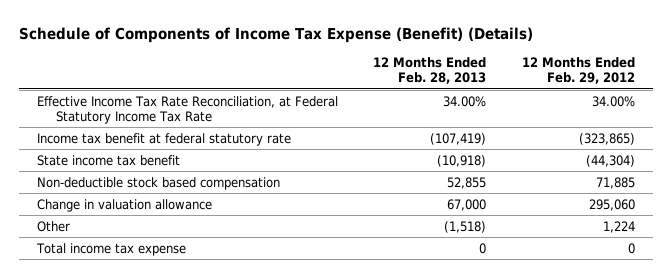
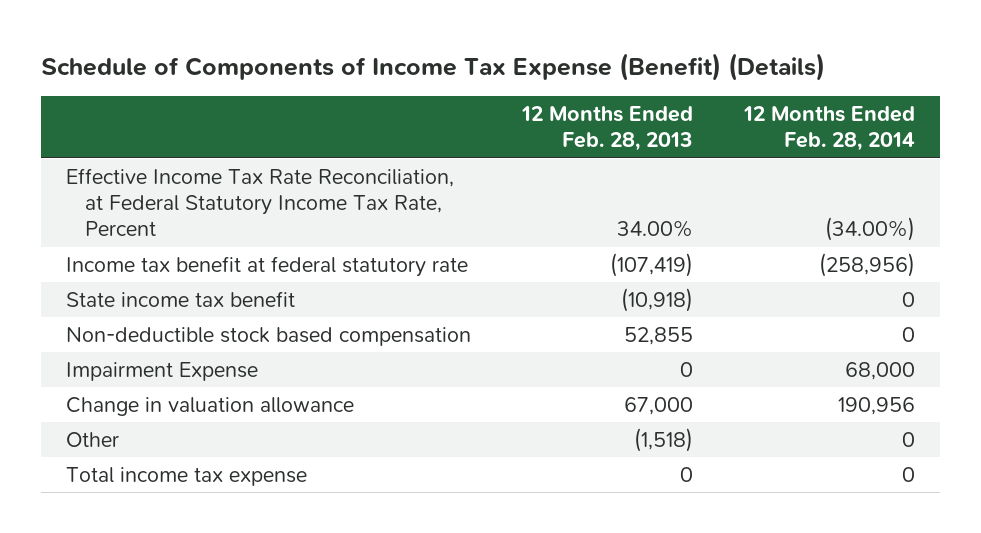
- | 12 Months Ended Feb. 28, 2013 | 12 Months Ended Feb. 29, 2012
+ | 12 Months Ended Feb. 28, 2013 | 12 Months Ended Feb. 28, 2014
- Effective Income Tax Rate Reconciliation, at Federal Statutory Income Tax Rate | 34.00% | 34.00%
+ Effective Income Tax Rate Reconciliation, at Federal Statutory Income Tax Rate, Percent | 34.00% | (34.00%)
+ Impairment Expense | 0 | 68,000

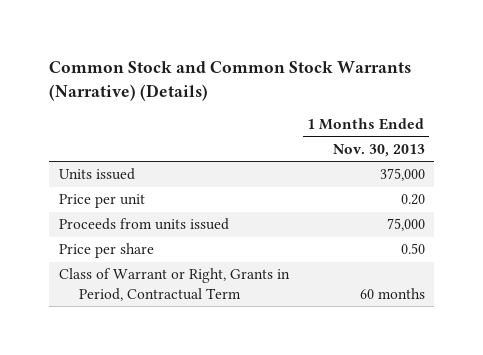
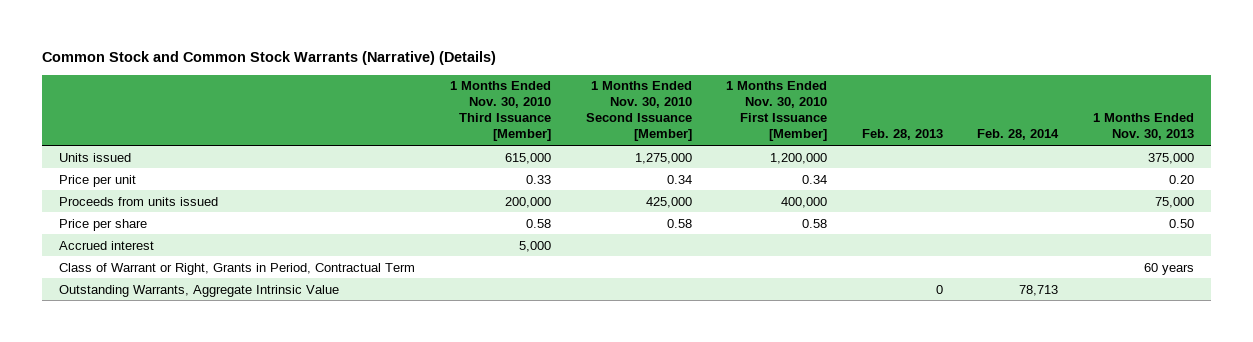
- | 1 Months Ended Nov. 30, 2013
+ | 1 Months Ended Nov. 30, 2010 Third Issuance [Member] | 1 Months Ended Nov. 30, 2010 Second Issuance [Member] | 1 Months Ended Nov. 30, 2010 First Issuance [Member] | Feb. 28, 2013 | Feb. 28, 2014 | 1 Months Ended Nov. 30, 2013
- Class of Warrant or Right, Grants in Period, Contractual Term | 60 months
+ Accrued interest | 5,000 | | | | |
+ Class of Warrant or Right, Grants in Period, Contractual Term | | | | | | 60 years
+ Outstanding Warrants, Aggregate Intrinsic Value | | | | 0 | 78,713 |

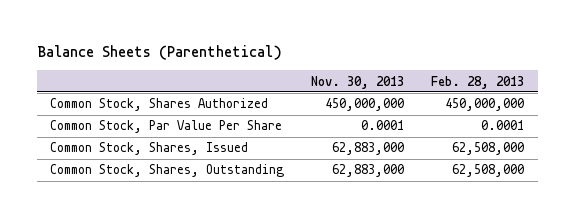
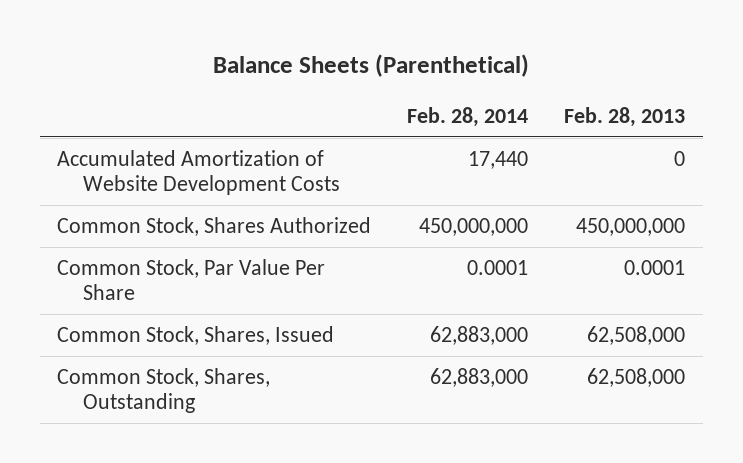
- | Nov. 30, 2013 | Feb. 28, 2013
+ | Feb. 28, 2014 | Feb. 28, 2013
+ Accumulated Amortization of Website Development Costs | 17,440 | 0

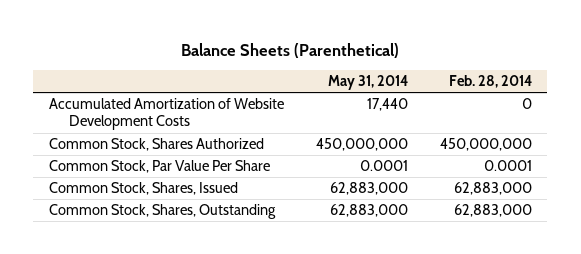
- | Feb. 28, 2014 | Feb. 28, 2013
+ | May 31, 2014 | Feb. 28, 2014
- Accumulated Amortization of Website Development Costs | 17,440 | 0
+ Accumulated Amortization of Website Development Costs | 17,440 | 0

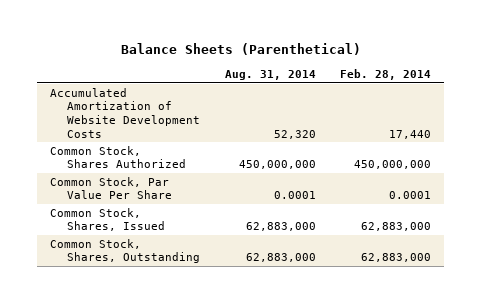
- | May 31, 2014 | Feb. 28, 2014
+ | Aug. 31, 2014 | Feb. 28, 2014
- Accumulated Amortization of Website Development Costs | 17,440 | 0
+ Accumulated Amortization of Website Development Costs | 52,320 | 17,440

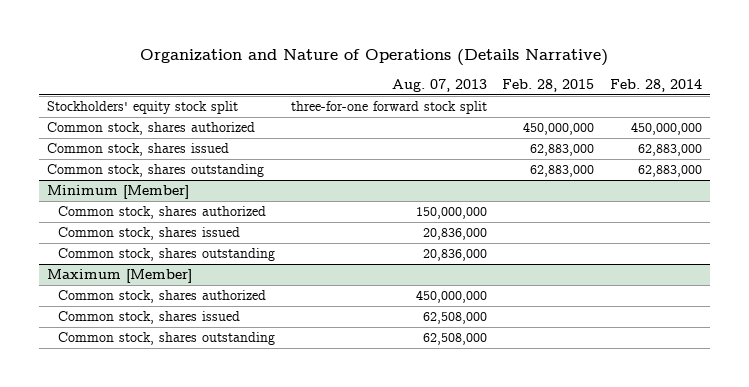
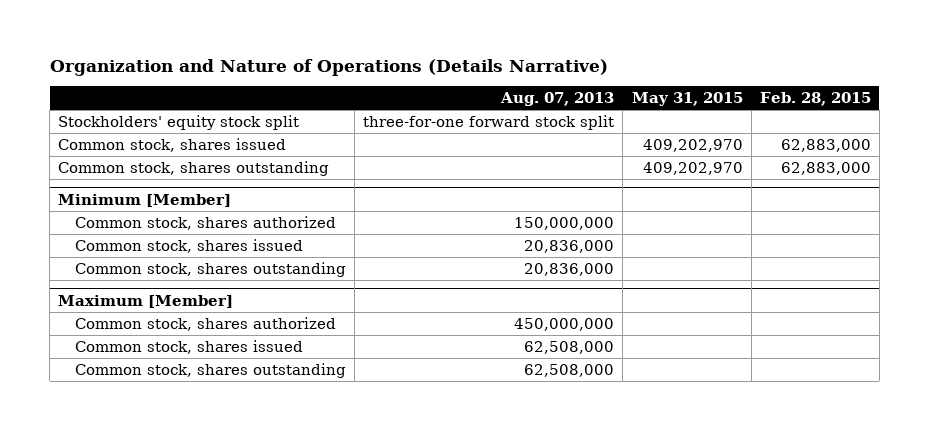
- | Aug. 07, 2013 | Feb. 28, 2015 | Feb. 28, 2014
+ | Aug. 07, 2013 | May 31, 2015 | Feb. 28, 2015
- Common stock, shares authorized | | 450,000,000 | 450,000,000

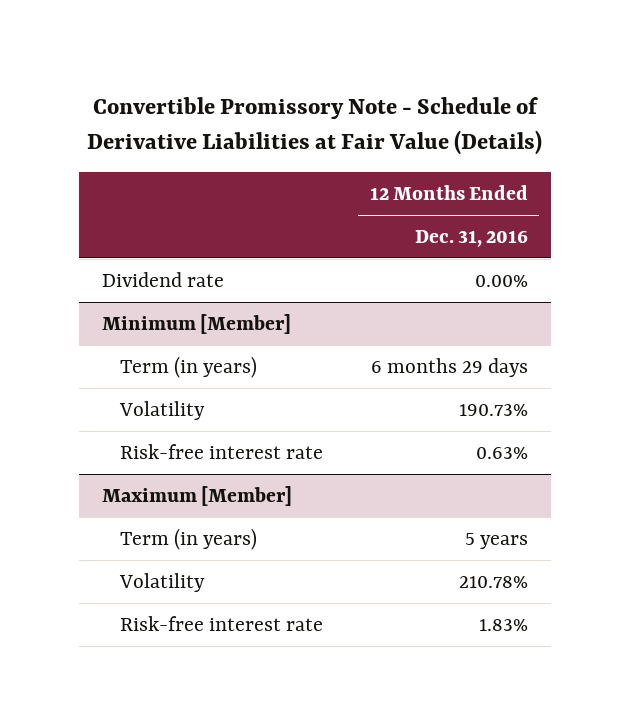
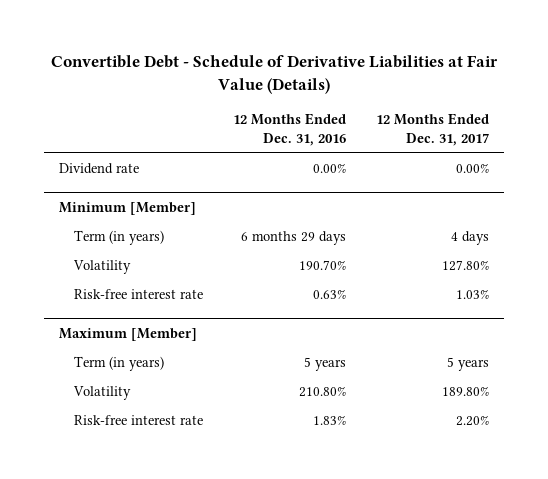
- Convertible Promissory Note - Schedule of Derivative Liabilities at Fair Value (Details)
+ Convertible Debt - Schedule of Derivative Liabilities at Fair Value (Details)
- | 12 Months Ended Dec. 31, 2016
+ | 12 Months Ended Dec. 31, 2016 | 12 Months Ended Dec. 31, 2017
@ Minimum [Member]
- Volatility | 190.73%
+ Volatility | 190.70% | 127.80%
@ Maximum [Member]
- Volatility | 210.78%
+ Volatility | 210.80% | 189.80%

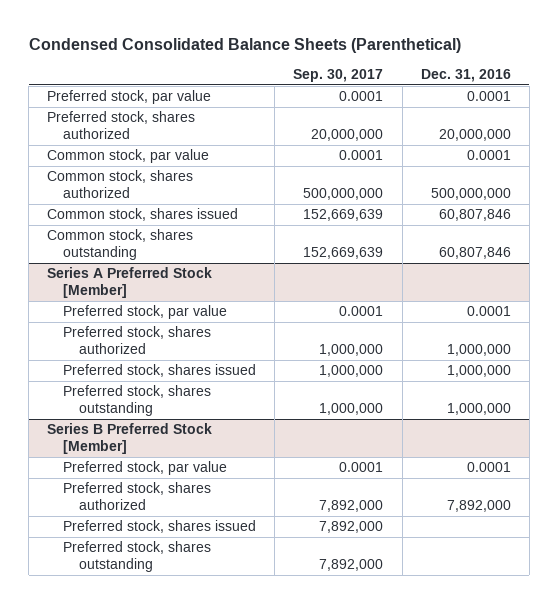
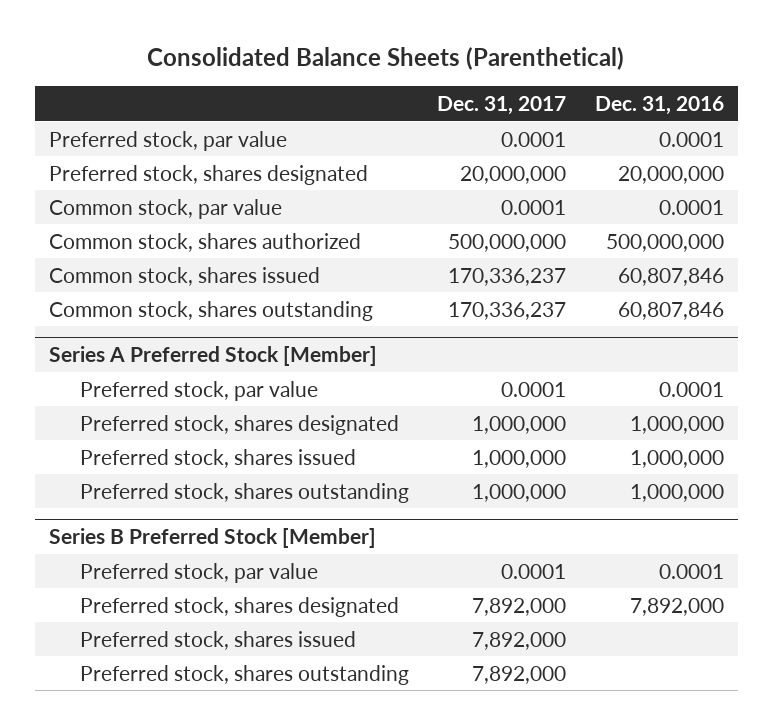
- Condensed Consolidated Balance Sheets (Parenthetical)
+ Consolidated Balance Sheets (Parenthetical)
- | Sep. 30, 2017 | Dec. 31, 2016
+ | Dec. 31, 2017 | Dec. 31, 2016
- Preferred stock, shares authorized | 20,000,000 | 20,000,000
+ Preferred stock, shares designated | 20,000,000 | 20,000,000
@ Series A Preferred Stock [Member]
- Preferred stock, shares authorized | 1,000,000 | 1,000,000
+ Preferred stock, shares designated | 1,000,000 | 1,000,000
@ Series B Preferred Stock [Member]
- Preferred stock, shares authorized | 7,892,000 | 7,892,000
+ Preferred stock, shares designated | 7,892,000 | 7,892,000

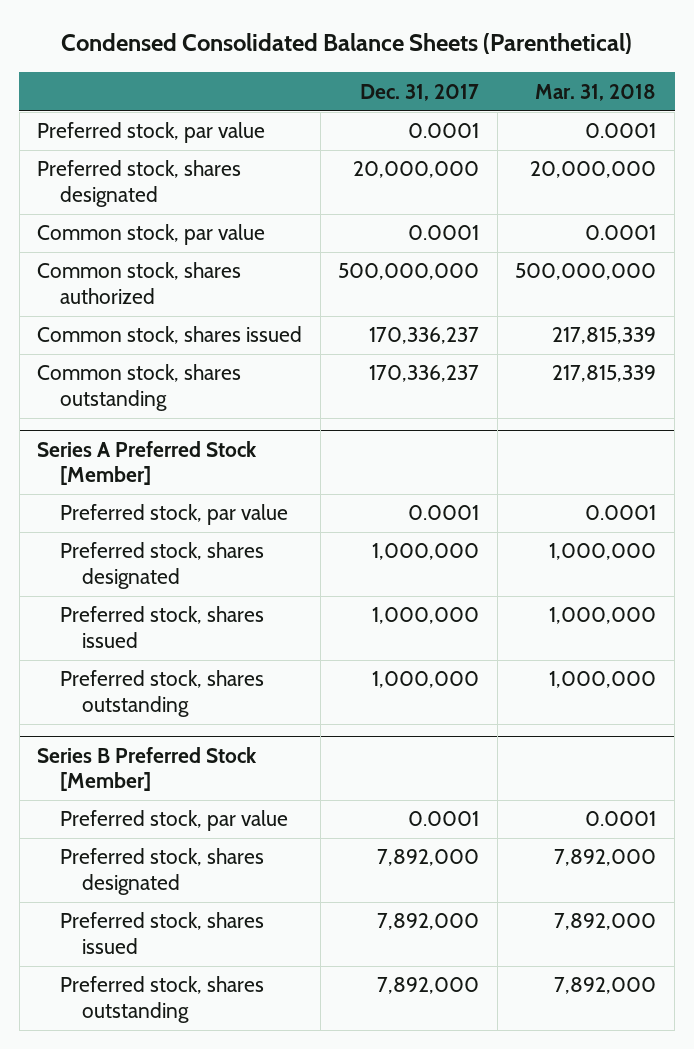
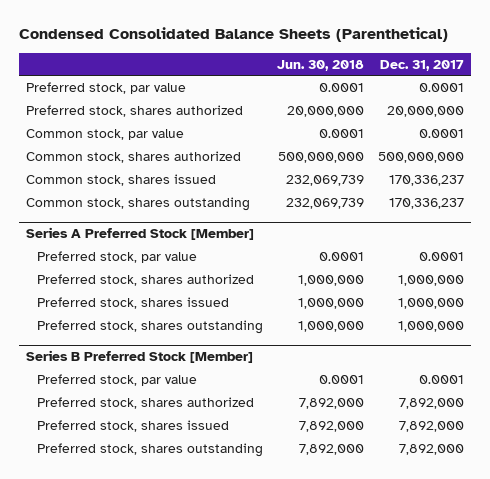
- | Dec. 31, 2017 | Mar. 31, 2018
+ | Jun. 30, 2018 | Dec. 31, 2017
- Preferred stock, shares designated | 20,000,000 | 20,000,000
+ Preferred stock, shares authorized | 20,000,000 | 20,000,000
@ Series A Preferred Stock [Member]
- Preferred stock, shares designated | 1,000,000 | 1,000,000
+ Preferred stock, shares authorized | 1,000,000 | 1,000,000
@ Series B Preferred Stock [Member]
- Preferred stock, shares designated | 7,892,000 | 7,892,000
+ Preferred stock, shares authorized | 7,892,000 | 7,892,000

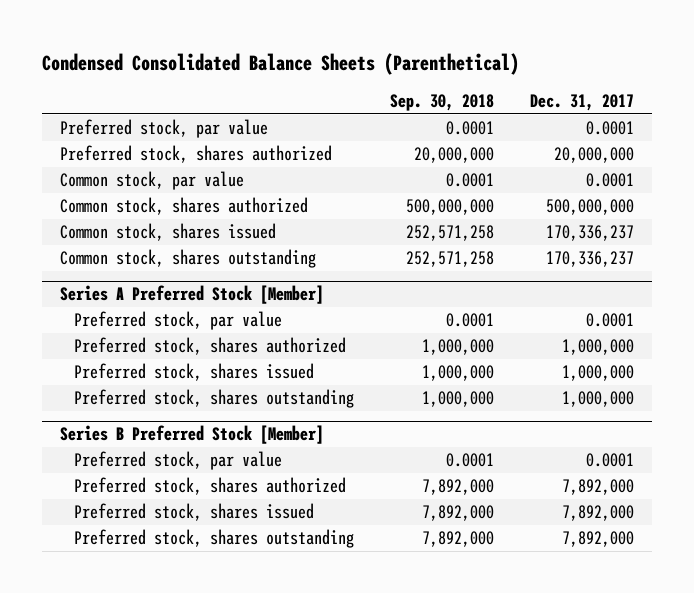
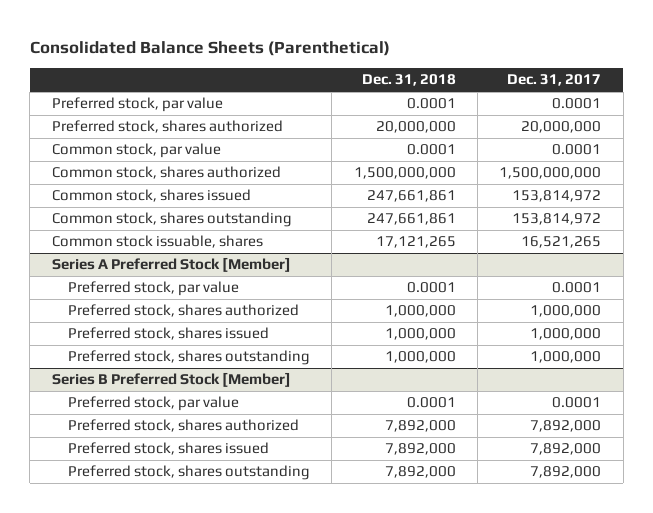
- Condensed Consolidated Balance Sheets (Parenthetical)
+ Consolidated Balance Sheets (Parenthetical)
- | Sep. 30, 2018 | Dec. 31, 2017
+ | Dec. 31, 2018 | Dec. 31, 2017
- Common stock, shares authorized | 500,000,000 | 500,000,000
- Common stock, shares issued | 252,571,258 | 170,336,237
- Common stock, shares outstanding | 252,571,258 | 170,336,237
+ Common stock, shares authorized | 1,500,000,000 | 1,500,000,000
+ Common stock, shares issued | 247,661,861 | 153,814,972
+ Common stock, shares outstanding | 247,661,861 | 153,814,972
+ Common stock issuable, shares | 17,121,265 | 16,521,265

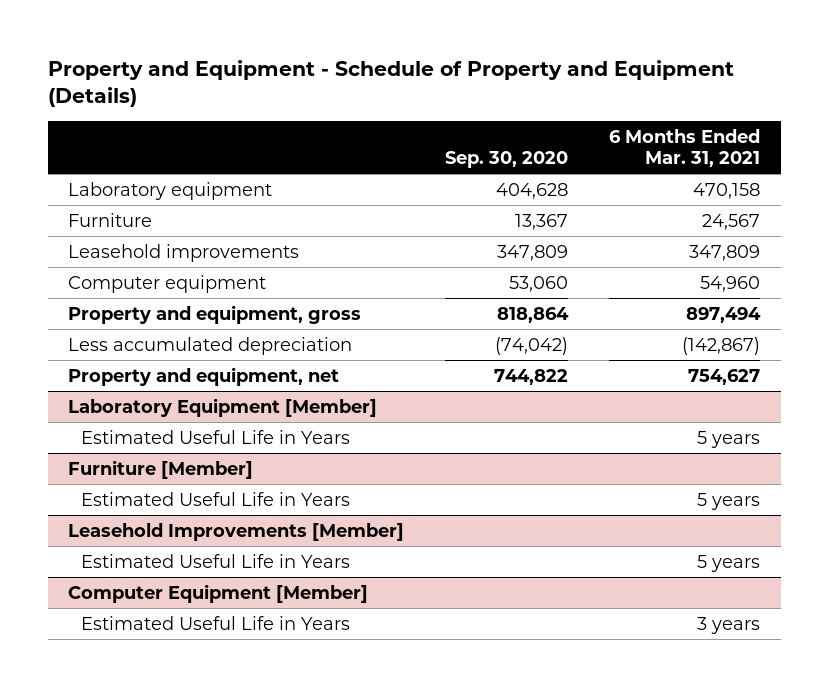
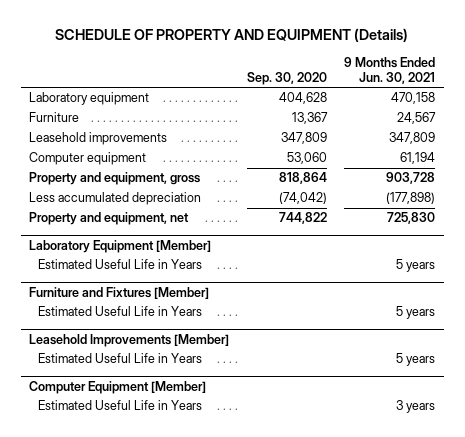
- Property and Equipment - Schedule of Property and Equipment (Details)
+ SCHEDULE OF PROPERTY AND EQUIPMENT (Details)
- | Sep. 30, 2020 | 6 Months Ended Mar. 31, 2021
+ | Sep. 30, 2020 | 9 Months Ended Jun. 30, 2021
- Furniture [Member]
+ Furniture and Fixtures [Member]

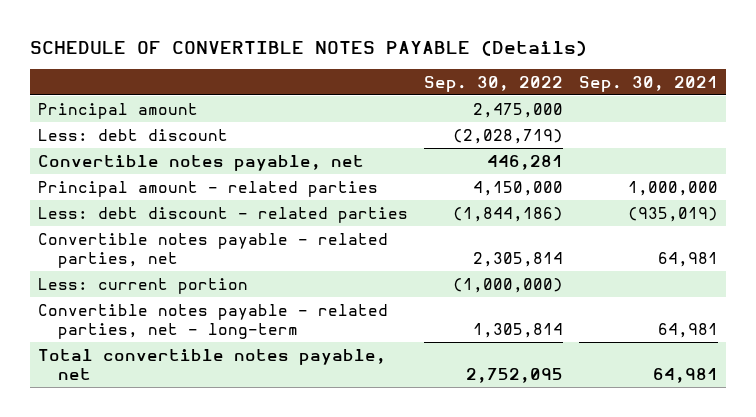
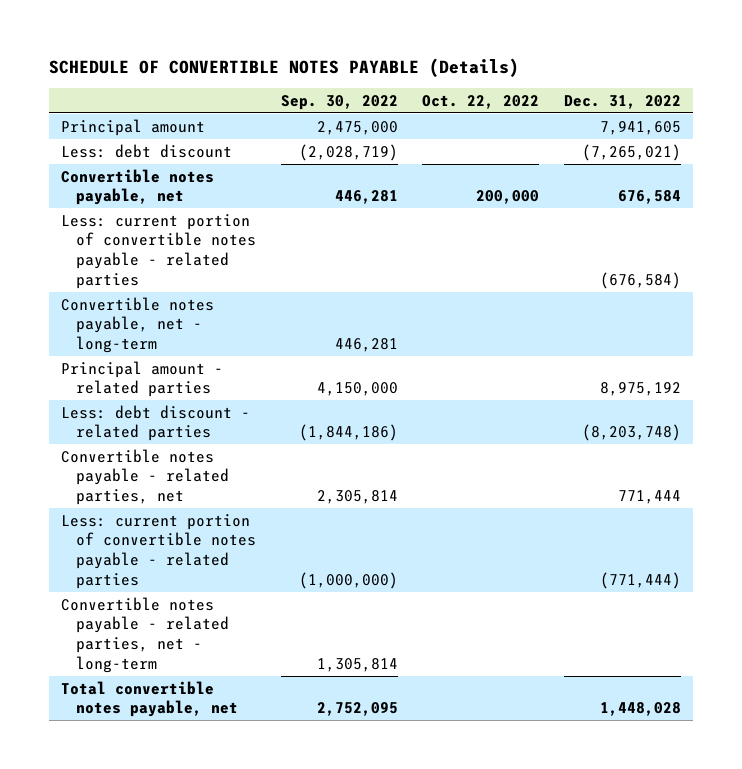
- | Sep. 30, 2022 | Sep. 30, 2021
+ | Sep. 30, 2022 | Oct. 22, 2022 | Dec. 31, 2022
+ Less: current portion of convertible notes payable - related parties | | | (676,584)
+ Convertible notes payable, net - long-term | 446,281 | |
- Less: current portion | (1,000,000) |
+ Less: current portion of convertible notes payable - related parties | (1,000,000) | | (771,444)

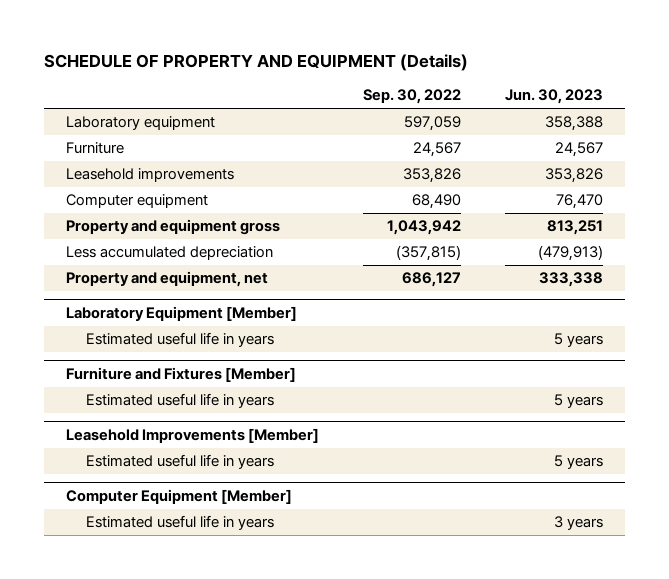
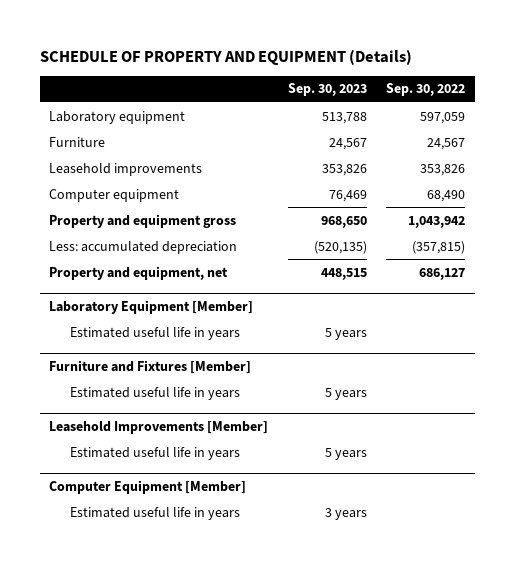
- | Sep. 30, 2022 | Jun. 30, 2023
+ | Sep. 30, 2023 | Sep. 30, 2022
- Less accumulated depreciation | (357,815) | (479,913)
+ Less: accumulated depreciation | (520,135) | (357,815)

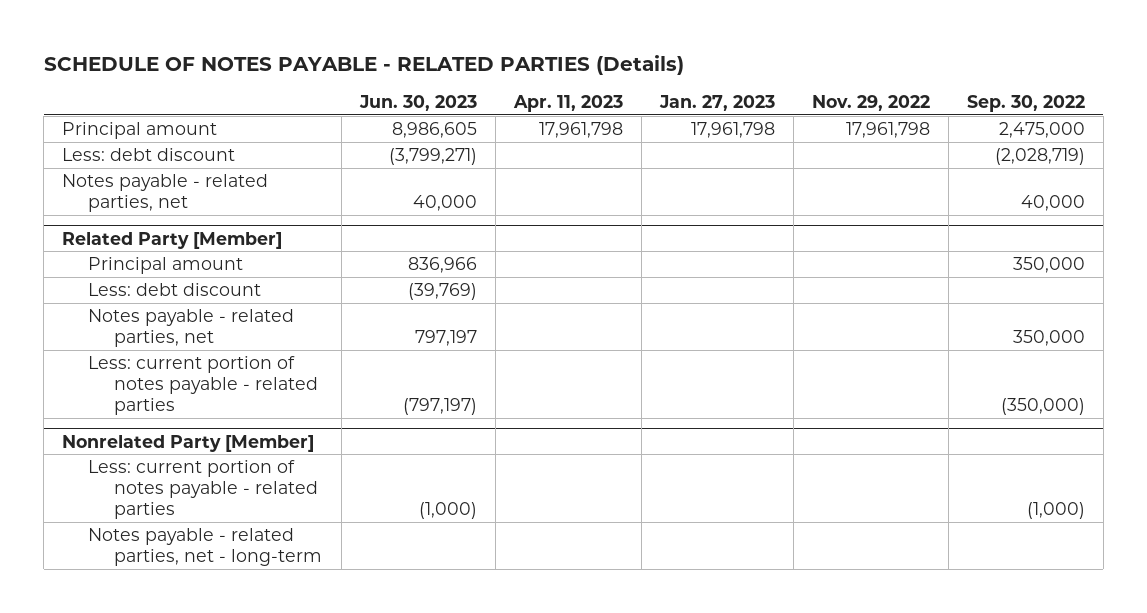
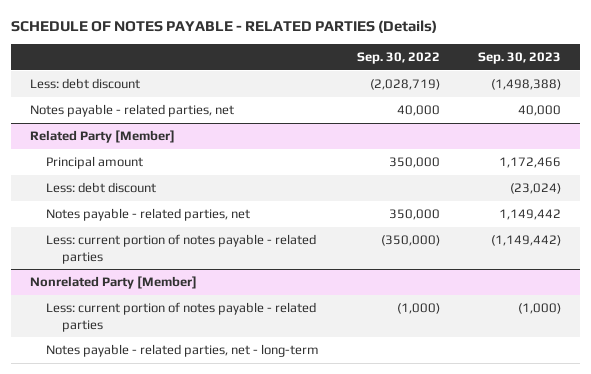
- | Jun. 30, 2023 | Apr. 11, 2023 | Jan. 27, 2023 | Nov. 29, 2022 | Sep. 30, 2022
+ | Sep. 30, 2022 | Sep. 30, 2023
- Principal amount | 8,986,605 | 17,961,798 | 17,961,798 | 17,961,798 | 2,475,000

